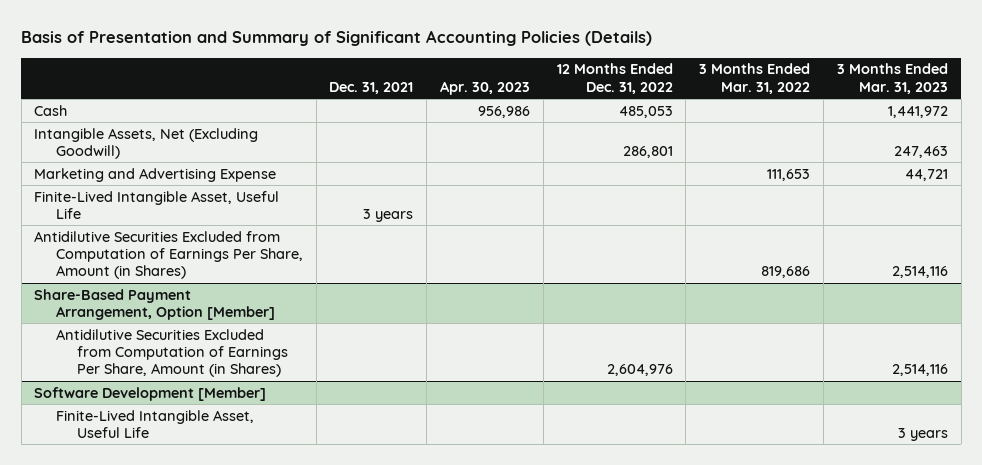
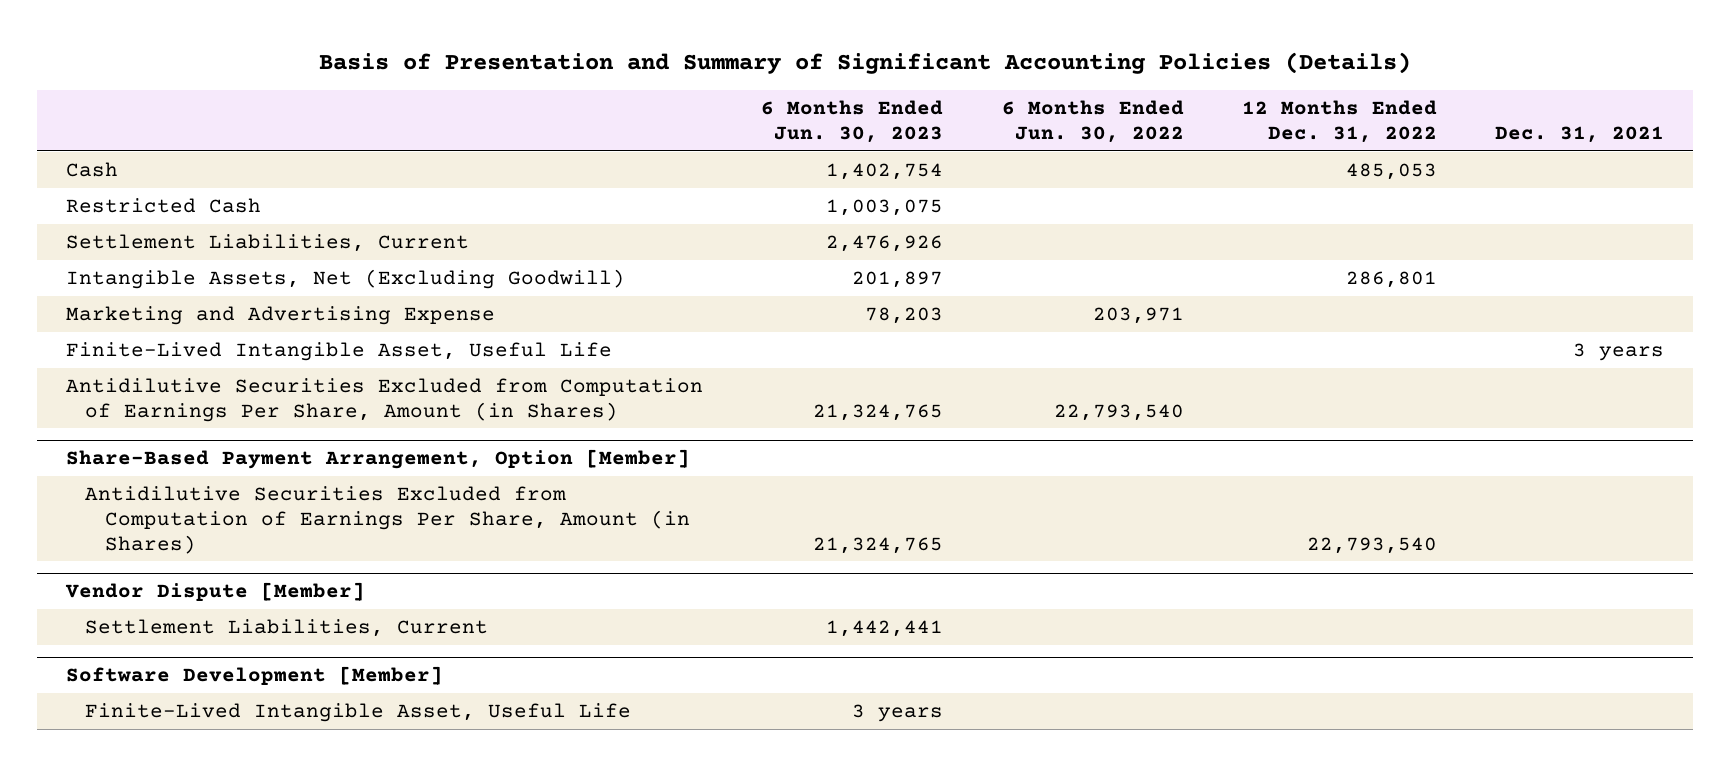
- | Dec. 31, 2021 | Apr. 30, 2023 | 12 Months Ended Dec. 31, 2022 | 3 Months Ended Mar. 31, 2022 | 3 Months Ended Mar. 31, 2023
+ | 6 Months Ended Jun. 30, 2023 | 6 Months Ended Jun. 30, 2022 | 12 Months Ended Dec. 31, 2022 | Dec. 31, 2021
+ Restricted Cash | 1,003,075 | | |
+ Settlement Liabilities, Current | 2,476,926 | | |
@ Share-Based Payment Arrangement, Option [Member]
- Antidilutive Securities Excluded from Computation of Earnings Per Share, Amount (in Shares) | | | 2,604,976 | | 2,514,116
+ Antidilutive Securities Excluded from Computation of Earnings Per Share, Amount (in Shares) | 21,324,765 | | 22,793,540 |
+ Vendor Dispute [Member]
+ Settlement Liabilities, Current | 1,442,441 | | |

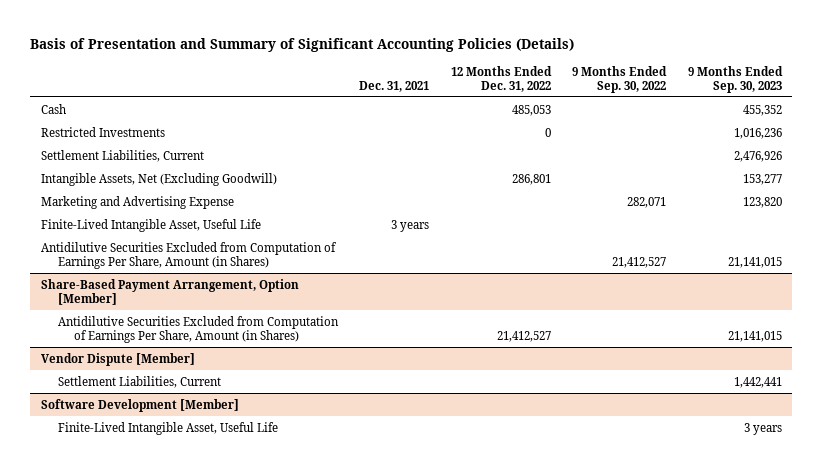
- | 6 Months Ended Jun. 30, 2023 | 6 Months Ended Jun. 30, 2022 | 12 Months Ended Dec. 31, 2022 | Dec. 31, 2021
+ | Dec. 31, 2021 | 12 Months Ended Dec. 31, 2022 | 9 Months Ended Sep. 30, 2022 | 9 Months Ended Sep. 30, 2023
- Restricted Cash | 1,003,075 | | |
+ Restricted Investments | | 0 | | 1,016,236
@ Share-Based Payment Arrangement, Option [Member]
- Antidilutive Securities Excluded from Computation of Earnings Per Share, Amount (in Shares) | 21,324,765 | | 22,793,540 |
+ Antidilutive Securities Excluded from Computation of Earnings Per Share, Amount (in Shares) | | 21,412,527 | | 21,141,015

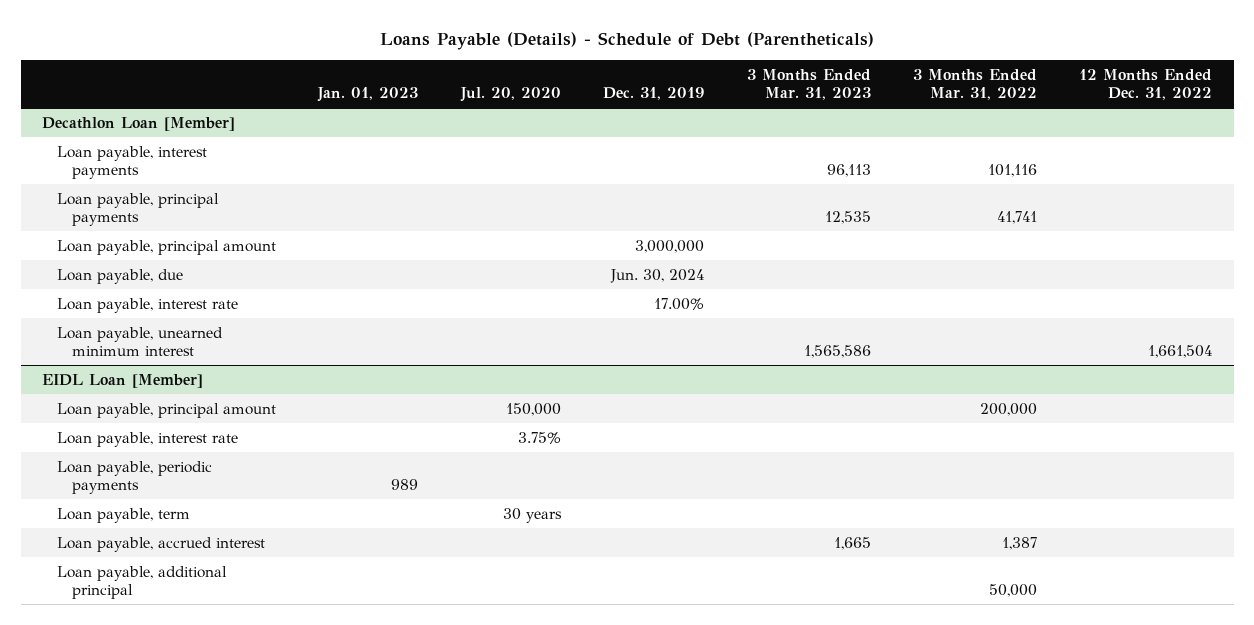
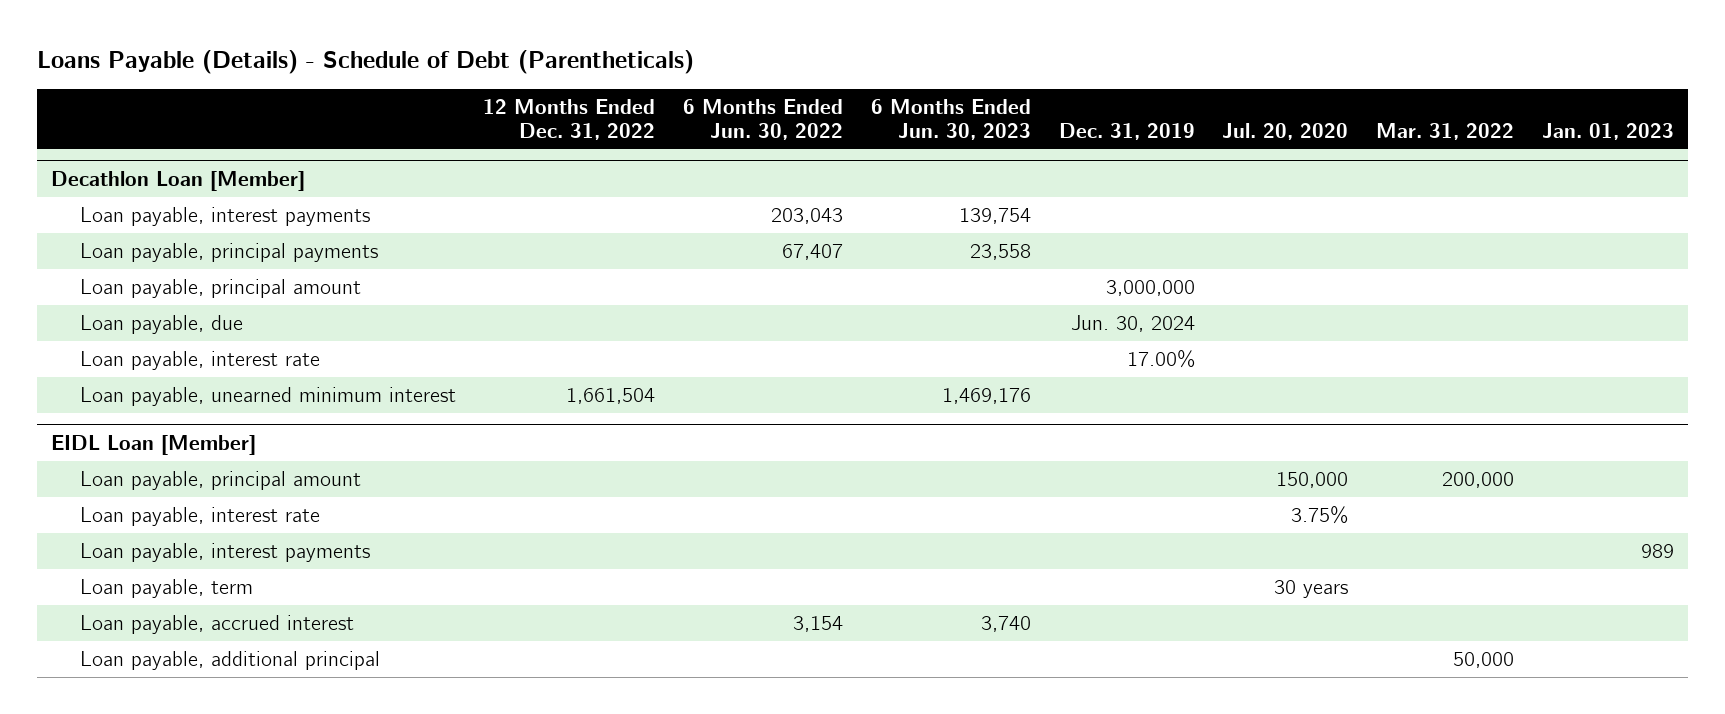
- | Jan. 01, 2023 | Jul. 20, 2020 | Dec. 31, 2019 | 3 Months Ended Mar. 31, 2023 | 3 Months Ended Mar. 31, 2022 | 12 Months Ended Dec. 31, 2022
+ | 12 Months Ended Dec. 31, 2022 | 6 Months Ended Jun. 30, 2022 | 6 Months Ended Jun. 30, 2023 | Dec. 31, 2019 | Jul. 20, 2020 | Mar. 31, 2022 | Jan. 01, 2023
@ EIDL Loan [Member]
- Loan payable, periodic payments | 989 | | | | |
+ Loan payable, interest payments | | | | | | | 989

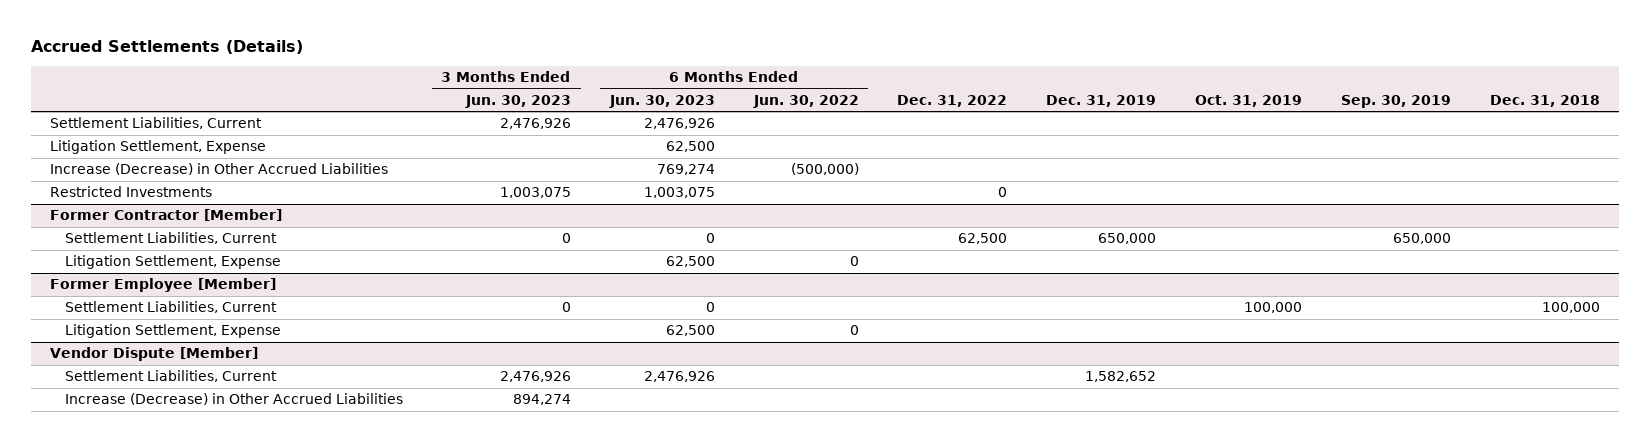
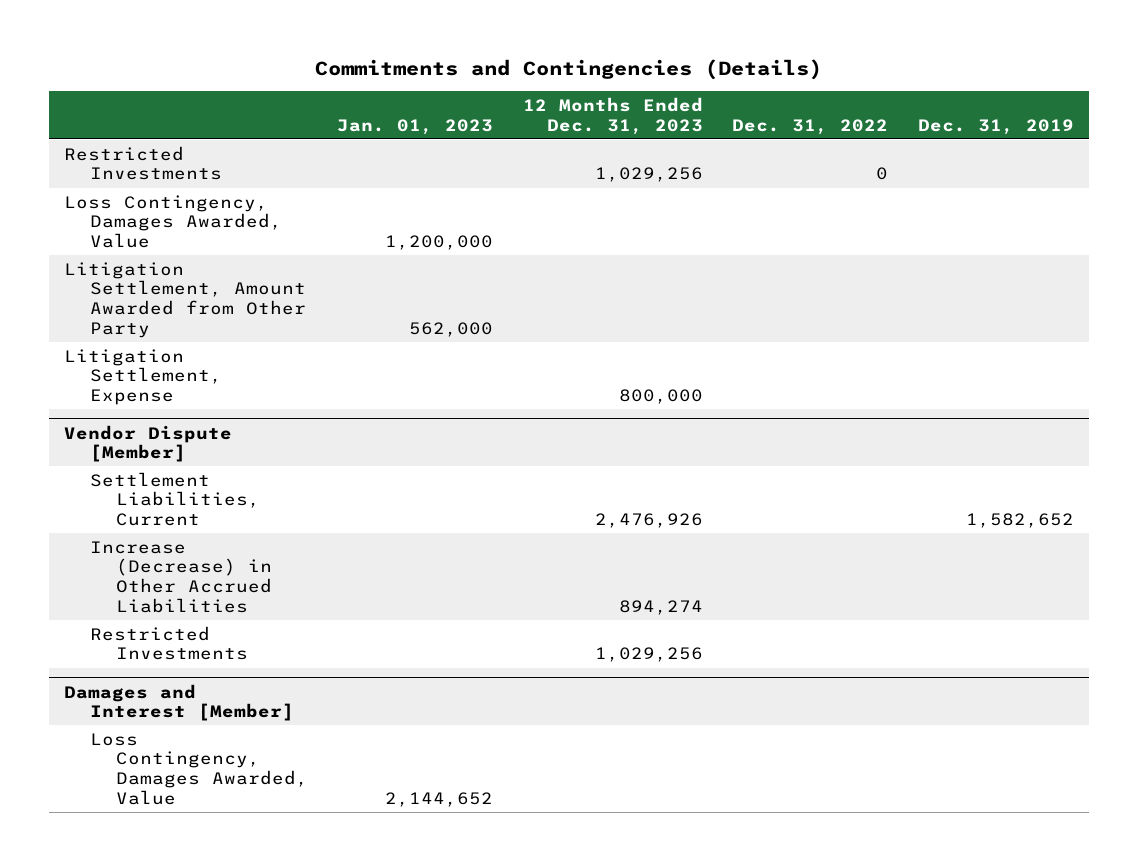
- Accrued Settlements (Details)
+ Commitments and Contingencies (Details)
- | 3 Months Ended Jun. 30, 2023 | 6 Months Ended Jun. 30, 2023 | 6 Months Ended Jun. 30, 2022 | Dec. 31, 2022 | Dec. 31, 2019 | Oct. 31, 2019 | Sep. 30, 2019 | Dec. 31, 2018
+ | Jan. 01, 2023 | 12 Months Ended Dec. 31, 2023 | Dec. 31, 2022 | Dec. 31, 2019
- Settlement Liabilities, Current | 2,476,926 | 2,476,926 | | | | | |
- Increase (Decrease) in Other Accrued Liabilities | | 769,274 | (500,000) | | | | |
- Former Contractor [Member]
- Settlement Liabilities, Current | 0 | 0 | | 62,500 | 650,000 | | 650,000 |
- Litigation Settlement, Expense | | 62,500 | 0 | | | | |
- Former Employee [Member]
- Settlement Liabilities, Current | 0 | 0 | | | | 100,000 | | 100,000
- Litigation Settlement, Expense | | 62,500 | 0 | | | | |
+ Loss Contingency, Damages Awarded, Value | 1,200,000 | | |
+ Litigation Settlement, Amount Awarded from Other Party | 562,000 | | |
moved down: Litigation Settlement, Expense | | 800,000 | |
@ Vendor Dispute [Member]
+ Restricted Investments | | 1,029,256 | |
+ Damages and Interest [Member]
+ Loss Contingency, Damages Awarded, Value | 2,144,652 | | |

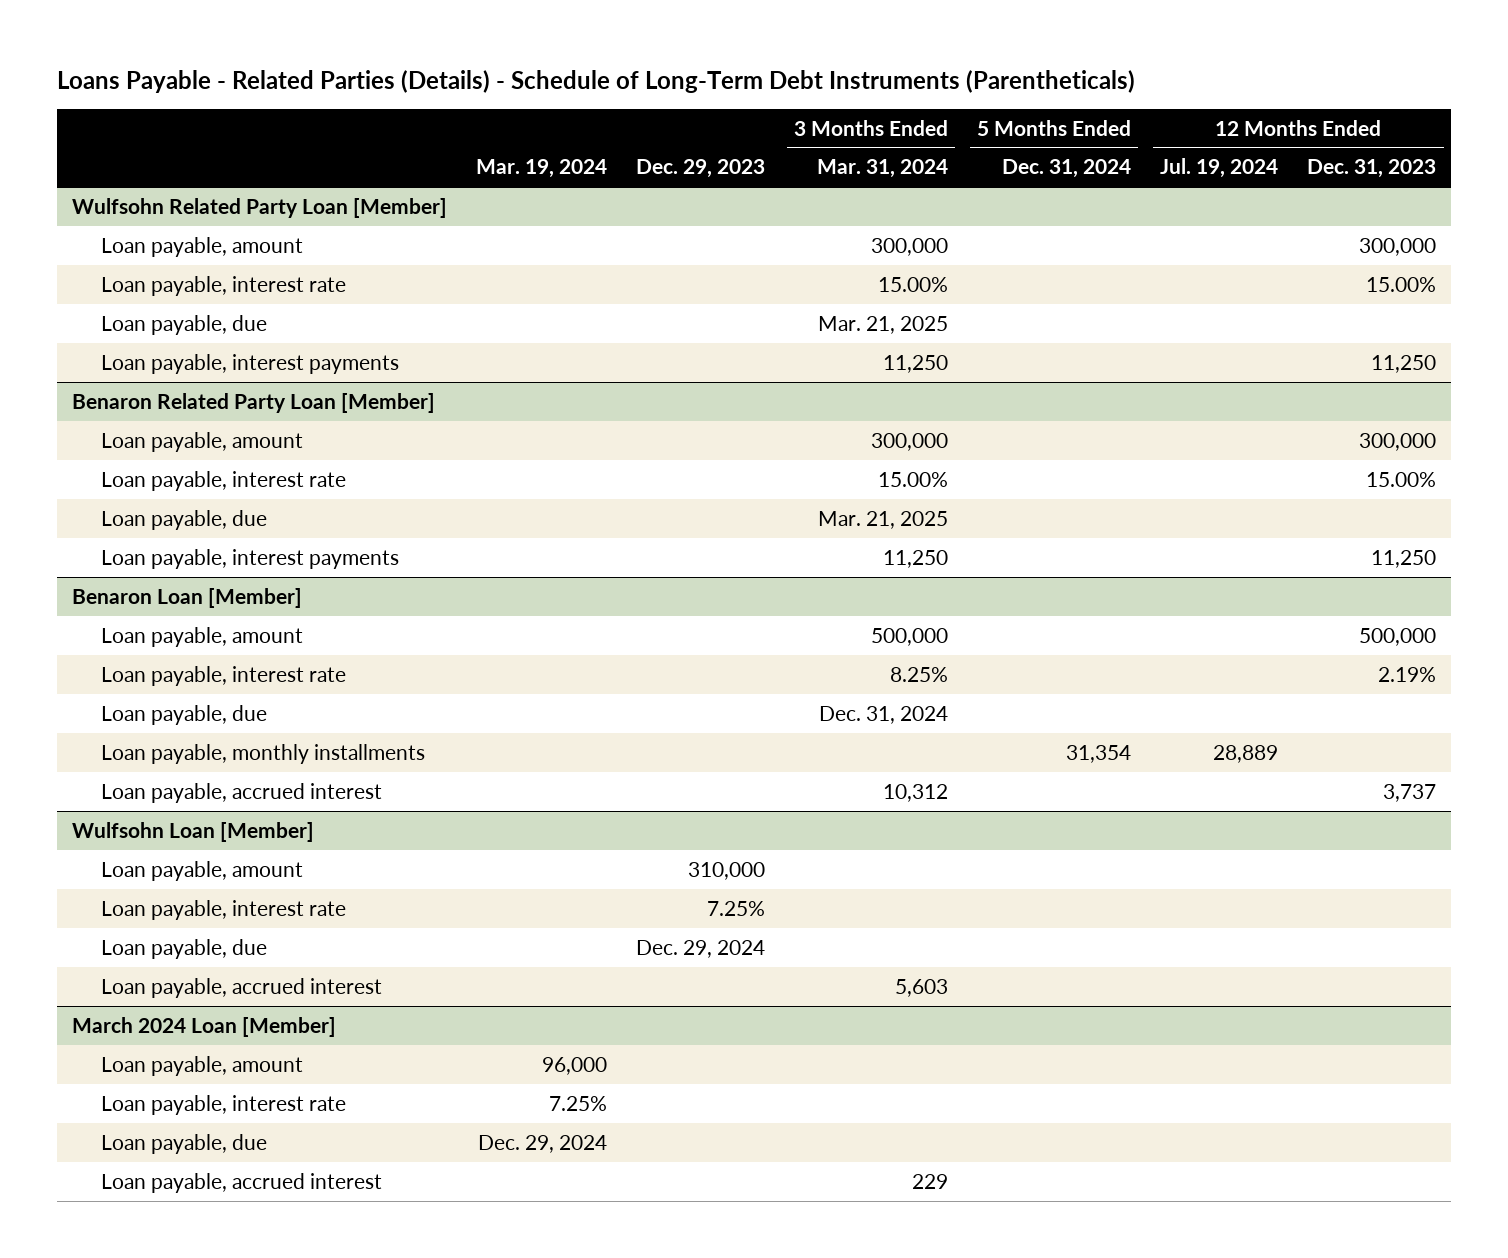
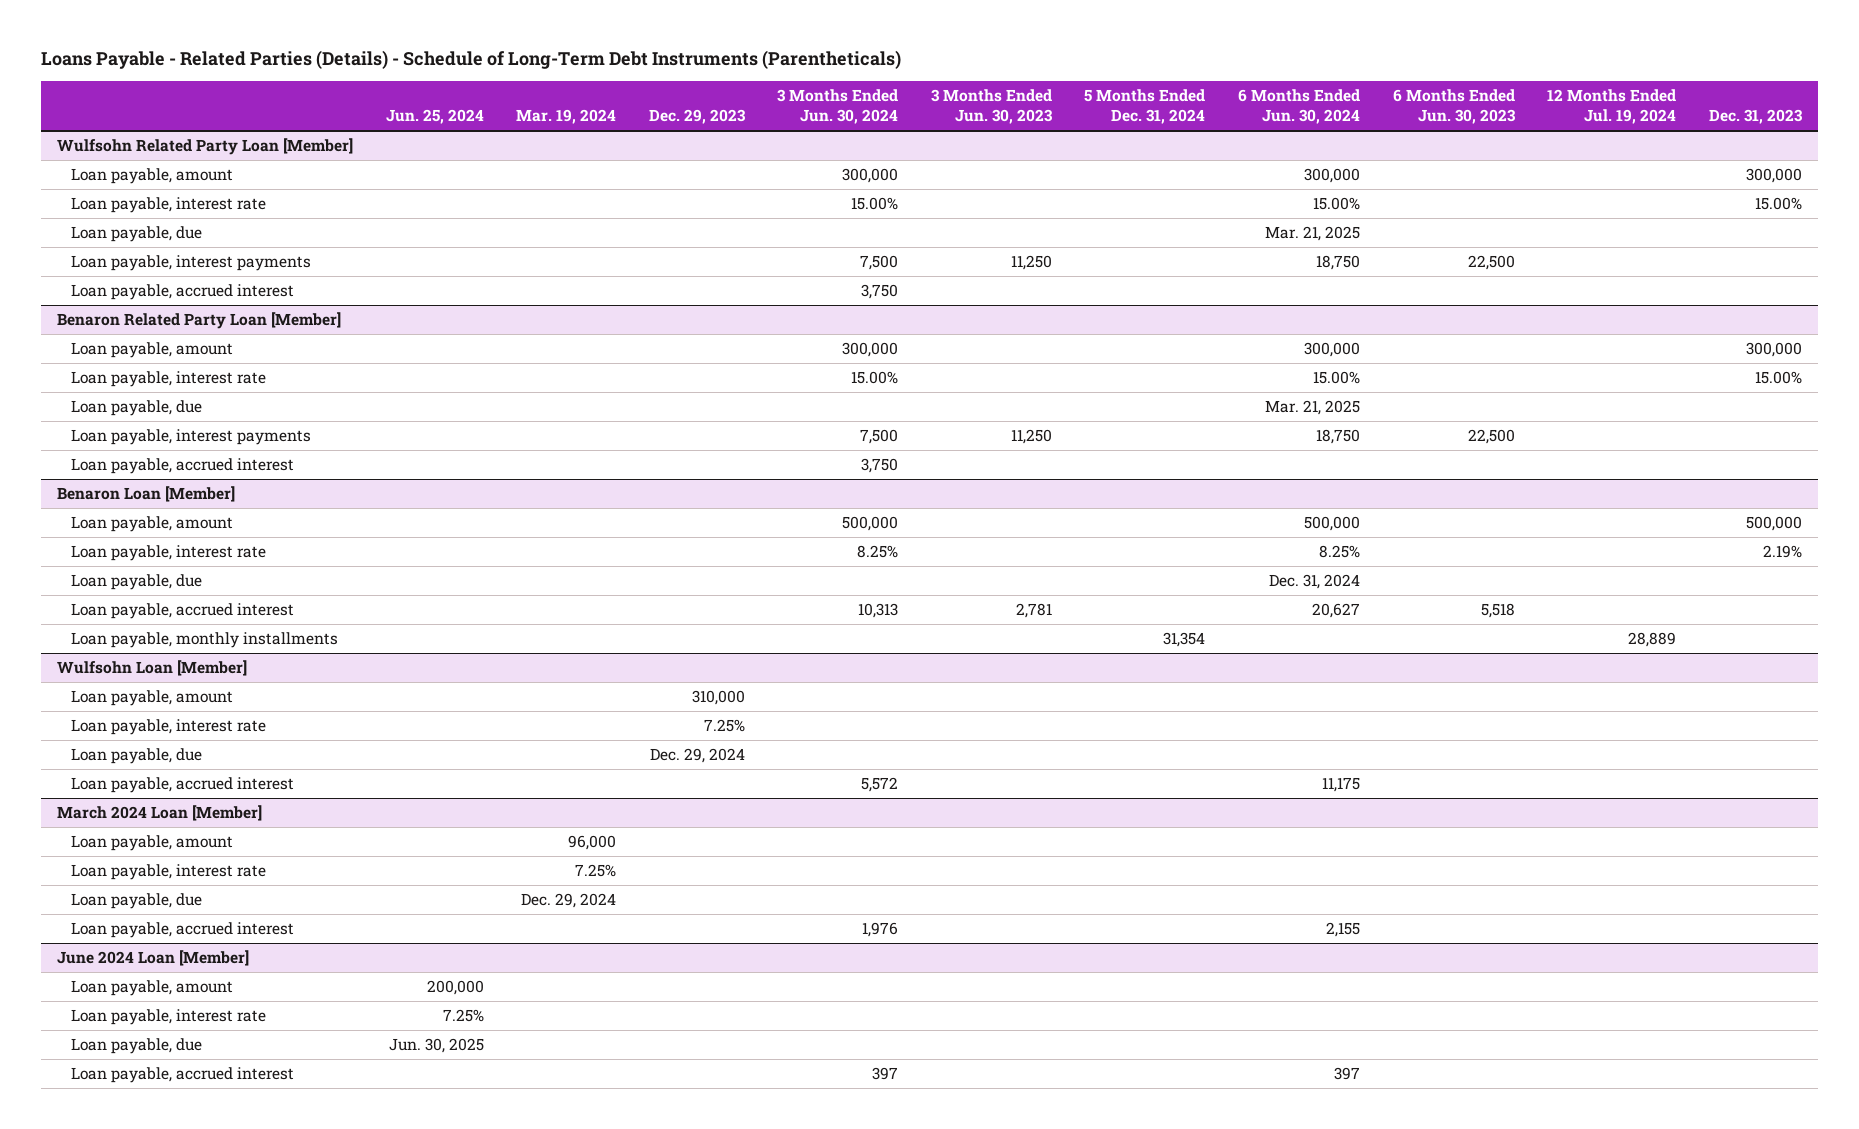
- | Mar. 19, 2024 | Dec. 29, 2023 | 3 Months Ended Mar. 31, 2024 | 5 Months Ended Dec. 31, 2024 | 12 Months Ended Jul. 19, 2024 | 12 Months Ended Dec. 31, 2023
+ | Jun. 25, 2024 | Mar. 19, 2024 | Dec. 29, 2023 | 3 Months Ended Jun. 30, 2024 | 3 Months Ended Jun. 30, 2023 | 5 Months Ended Dec. 31, 2024 | 6 Months Ended Jun. 30, 2024 | 6 Months Ended Jun. 30, 2023 | 12 Months Ended Jul. 19, 2024 | Dec. 31, 2023
@ Wulfsohn Related Party Loan [Member]
+ Loan payable, accrued interest | | | | 3,750 | | | | | |
@ Benaron Related Party Loan [Member]
+ Loan payable, accrued interest | | | | 3,750 | | | | | |
@ Benaron Loan [Member]
moved down: Loan payable, monthly installments | | | | | | 31,354 | | | 28,889 |
+ June 2024 Loan [Member]
+ Loan payable, amount | 200,000 | | | | | | | | |
+ Loan payable, interest rate | 7.25% | | | | | | | | |
+ Loan payable, due | Jun. 30, 2025 | | | | | | | | |
+ Loan payable, accrued interest | | | | 397 | | | 397 | | |

